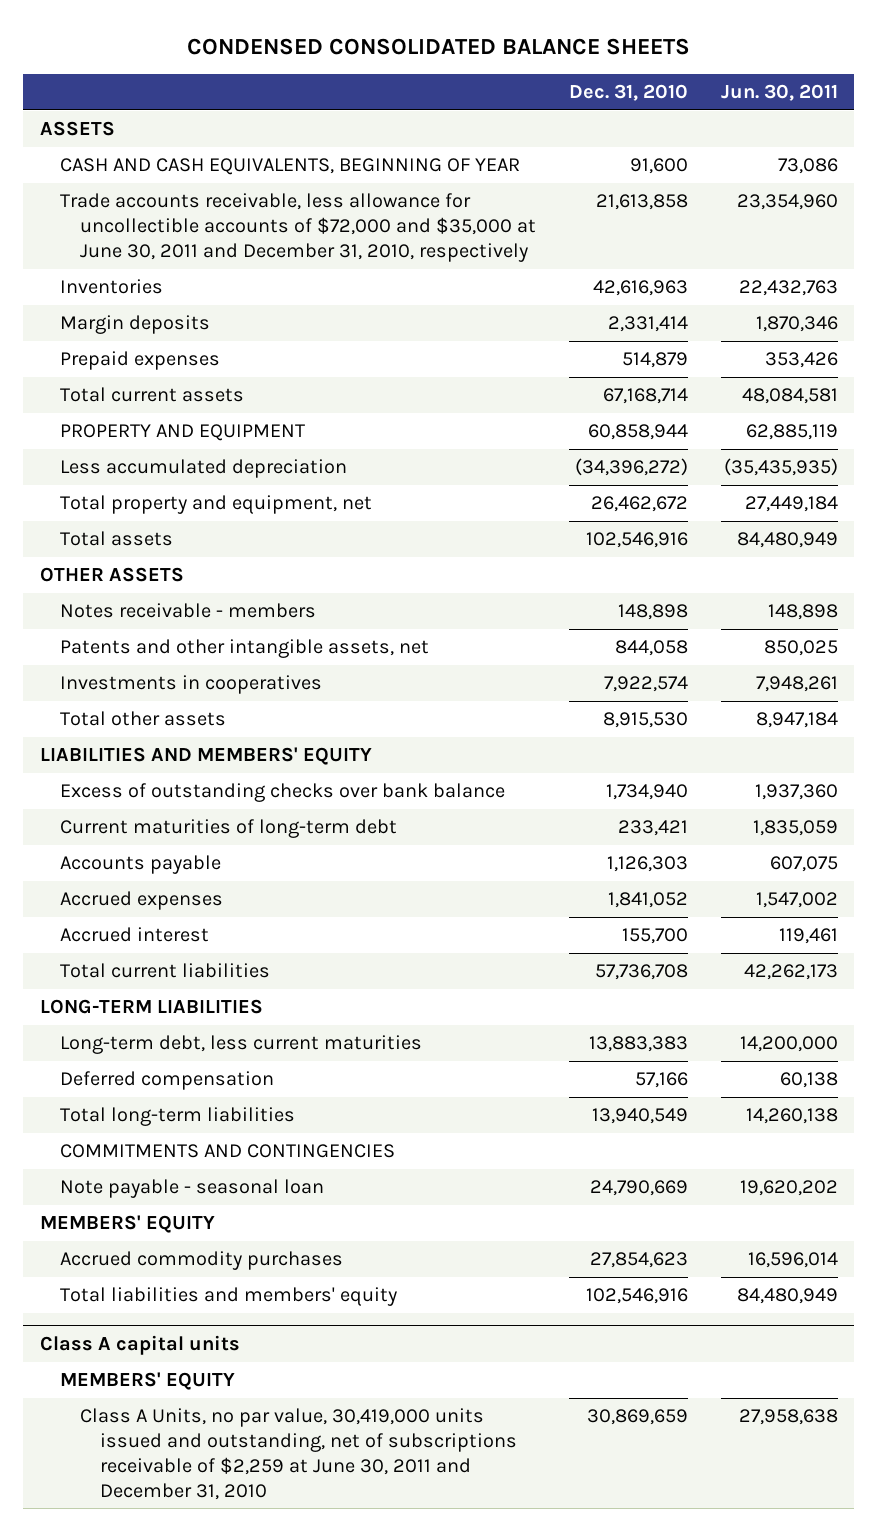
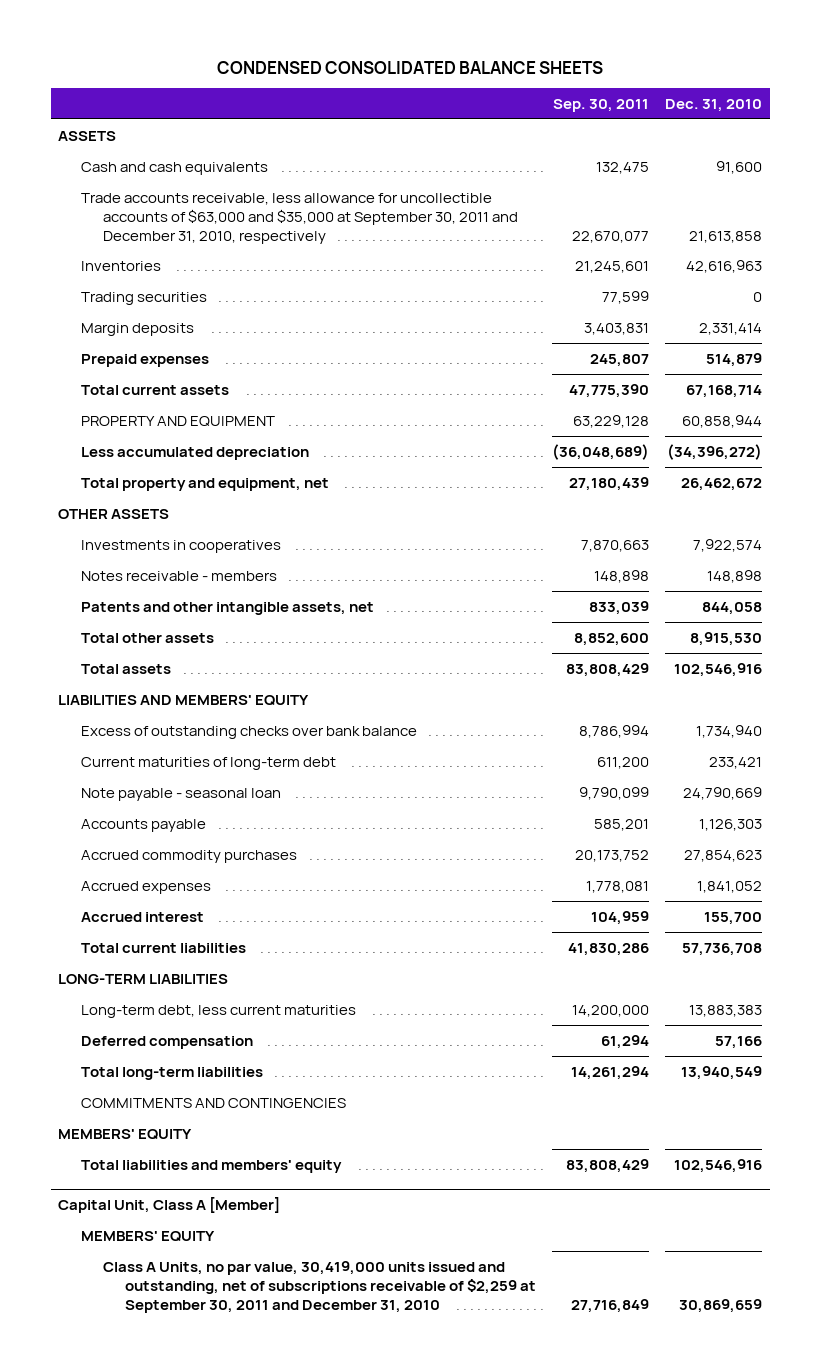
- | Dec. 31, 2010 | Jun. 30, 2011
+ | Sep. 30, 2011 | Dec. 31, 2010
- CASH AND CASH EQUIVALENTS, BEGINNING OF YEAR | 91,600 | 73,086
- Trade accounts receivable, less allowance for uncollectible accounts of $72,000 and $35,000 at June 30, 2011 and December 31, 2010, respectively | 21,613,858 | 23,354,960
+ Cash and cash equivalents | 132,475 | 91,600
+ Trade accounts receivable, less allowance for uncollectible accounts of $63,000 and $35,000 at September 30, 2011 and December 31, 2010, respectively | 22,670,077 | 21,613,858
+ Trading securities | 77,599 | 0
moved up: Investments in cooperatives | 7,870,663 | 7,922,574
moved down: Total assets | 83,808,429 | 102,546,916
moved up: Note payable - seasonal loan | 9,790,099 | 24,790,669
moved up: Accrued commodity purchases | 20,173,752 | 27,854,623
- Class A capital units
+ Capital Unit, Class A [Member]
- Class A Units, no par value, 30,419,000 units issued and outstanding, net of subscriptions receivable of $2,259 at June 30, 2011 and December 31, 2010 | 30,869,659 | 27,958,638
+ Class A Units, no par value, 30,419,000 units issued and outstanding, net of subscriptions receivable of $2,259 at September 30, 2011 and December 31, 2010 | 27,716,849 | 30,869,659

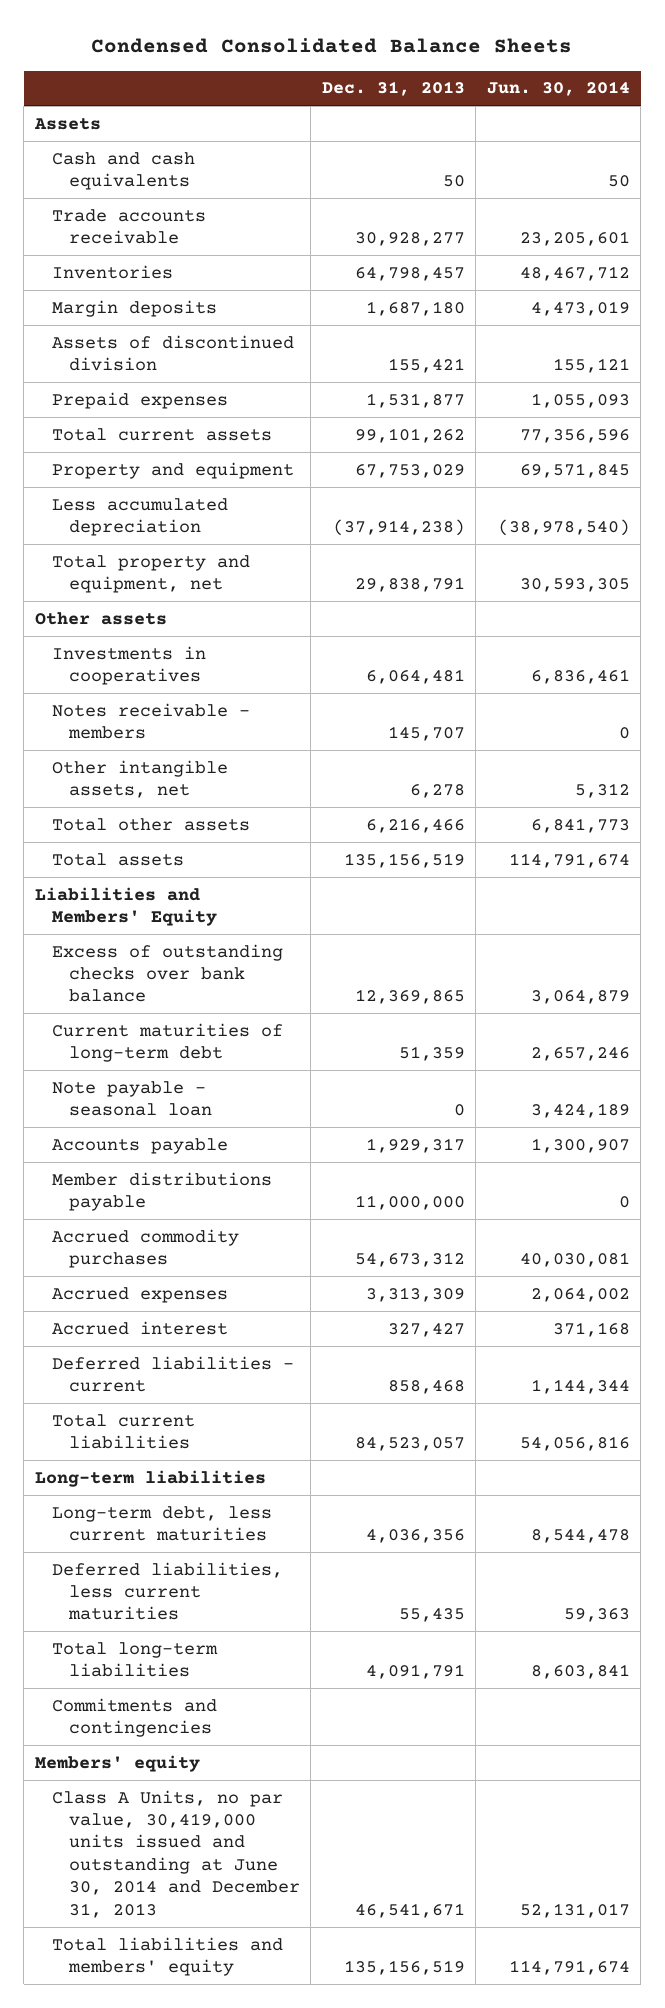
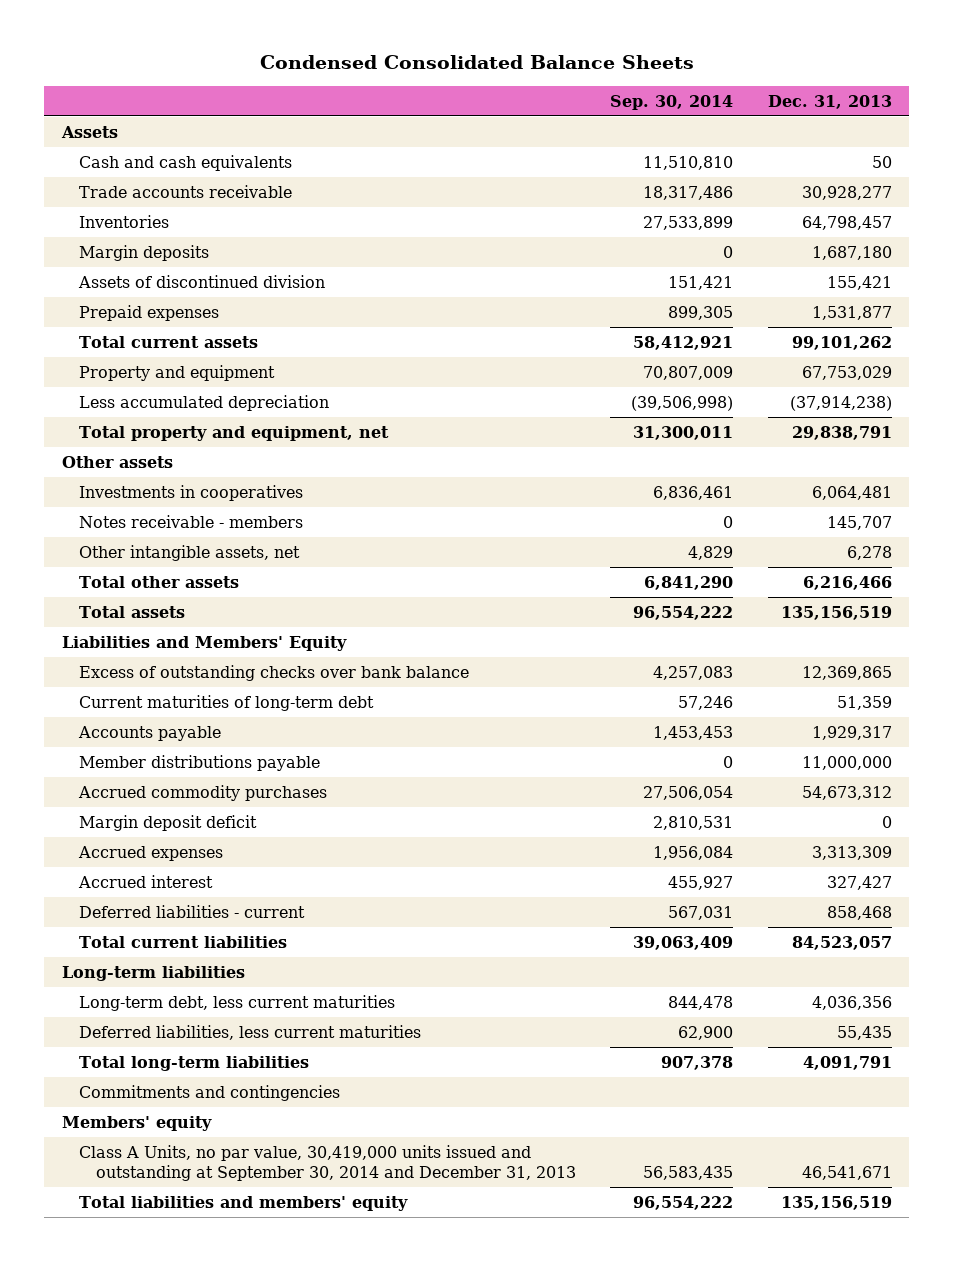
- | Dec. 31, 2013 | Jun. 30, 2014
+ | Sep. 30, 2014 | Dec. 31, 2013
- Note payable - seasonal loan | 0 | 3,424,189
+ Margin deposit deficit | 2,810,531 | 0
- Class A Units, no par value, 30,419,000 units issued and outstanding at June 30, 2014 and December 31, 2013 | 46,541,671 | 52,131,017
+ Class A Units, no par value, 30,419,000 units issued and outstanding at September 30, 2014 and December 31, 2013 | 56,583,435 | 46,541,671

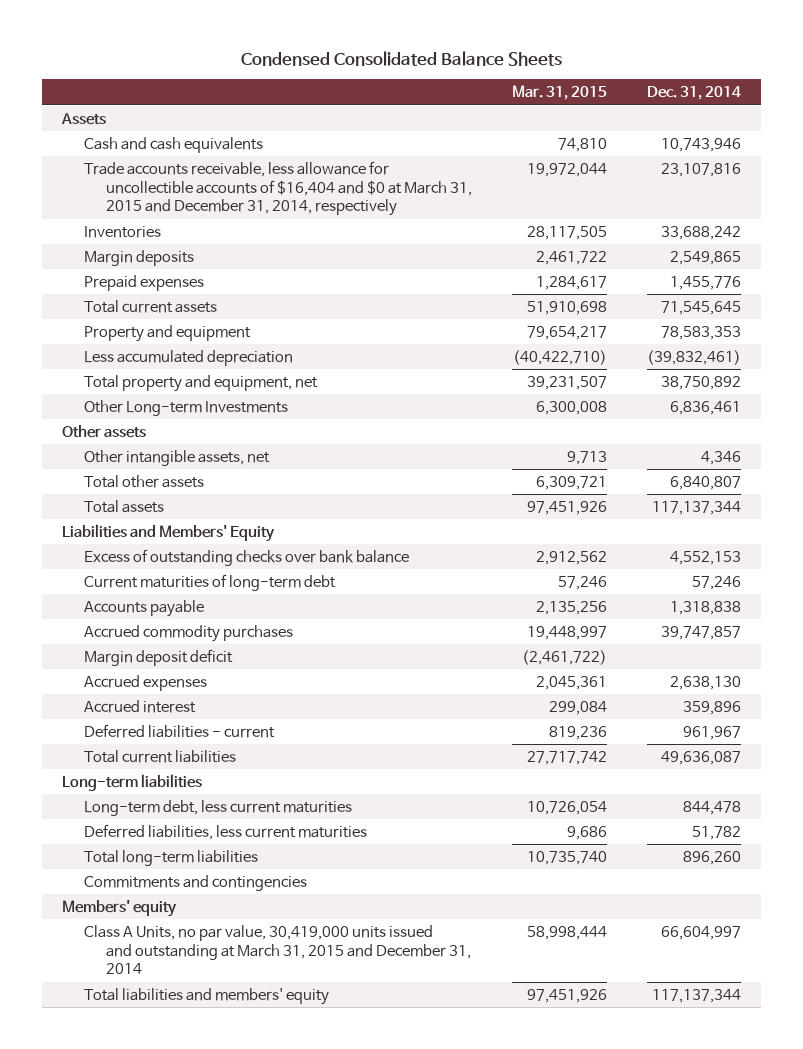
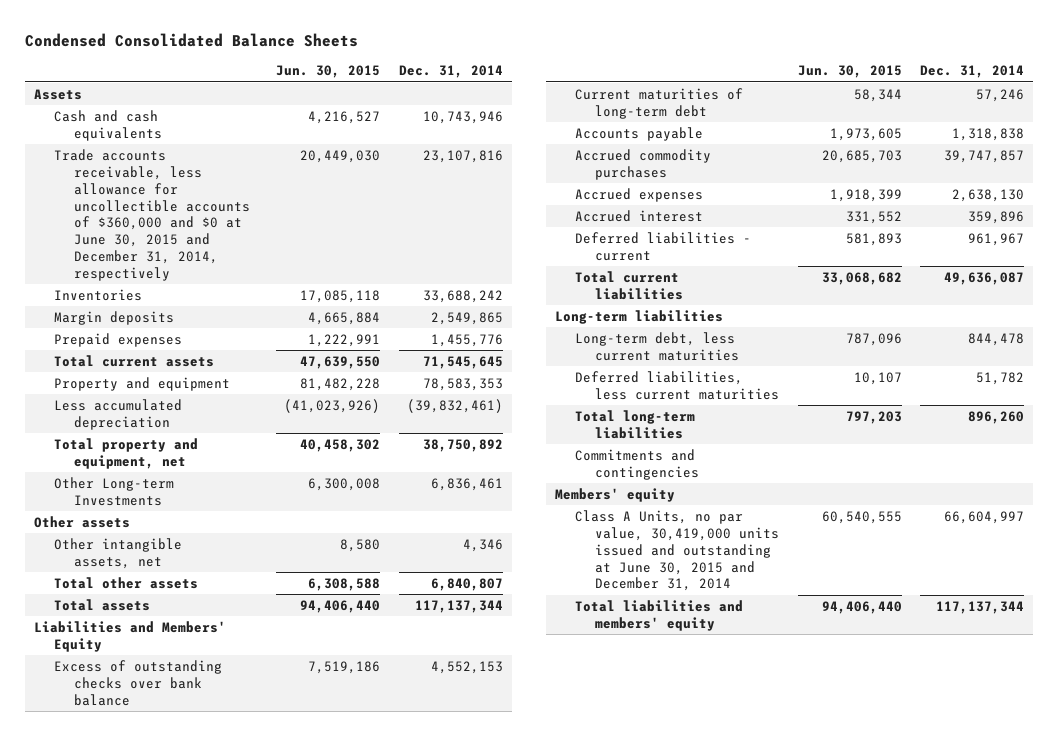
- | Mar. 31, 2015 | Dec. 31, 2014
+ | Jun. 30, 2015 | Dec. 31, 2014
- Trade accounts receivable, less allowance for uncollectible accounts of $16,404 and $0 at March 31, 2015 and December 31, 2014, respectively | 19,972,044 | 23,107,816
+ Trade accounts receivable, less allowance for uncollectible accounts of $360,000 and $0 at June 30, 2015 and December 31, 2014, respectively | 20,449,030 | 23,107,816
- Margin deposit deficit | (2,461,722) |
- Class A Units, no par value, 30,419,000 units issued and outstanding at March 31, 2015 and December 31, 2014 | 58,998,444 | 66,604,997
+ Class A Units, no par value, 30,419,000 units issued and outstanding at June 30, 2015 and December 31, 2014 | 60,540,555 | 66,604,997

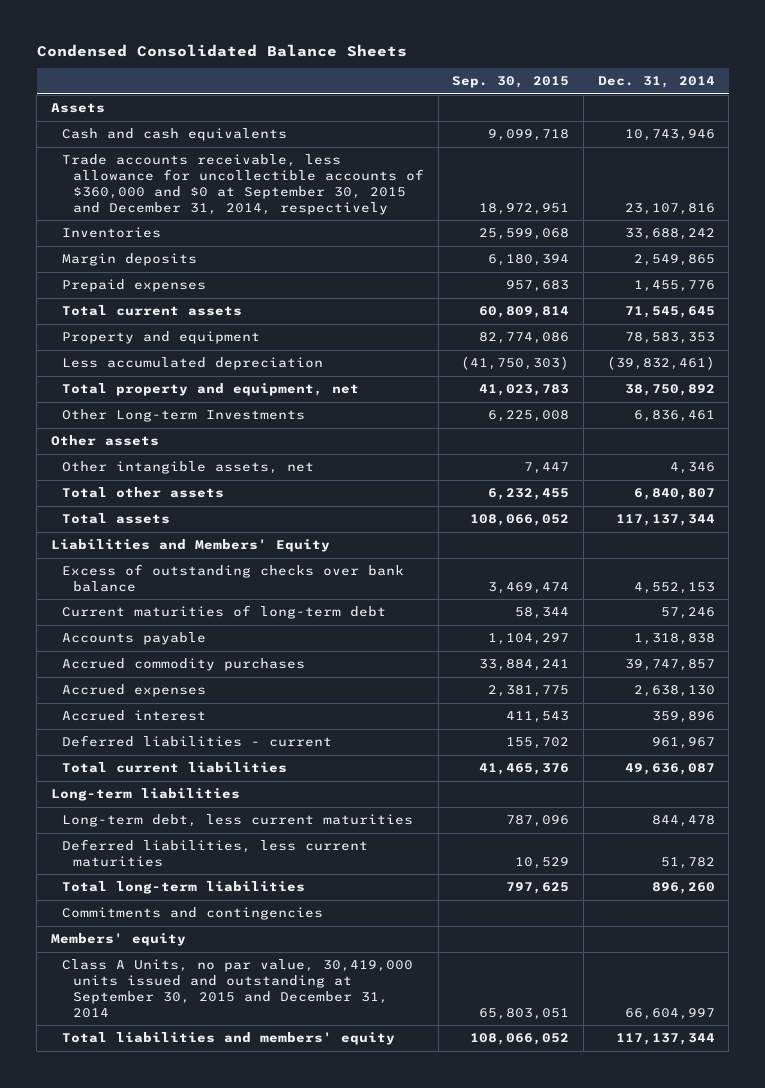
- | Jun. 30, 2015 | Dec. 31, 2014
+ | Sep. 30, 2015 | Dec. 31, 2014
- Trade accounts receivable, less allowance for uncollectible accounts of $360,000 and $0 at June 30, 2015 and December 31, 2014, respectively | 20,449,030 | 23,107,816
+ Trade accounts receivable, less allowance for uncollectible accounts of $360,000 and $0 at September 30, 2015 and December 31, 2014, respectively | 18,972,951 | 23,107,816
- Class A Units, no par value, 30,419,000 units issued and outstanding at June 30, 2015 and December 31, 2014 | 60,540,555 | 66,604,997
+ Class A Units, no par value, 30,419,000 units issued and outstanding at September 30, 2015 and December 31, 2014 | 65,803,051 | 66,604,997

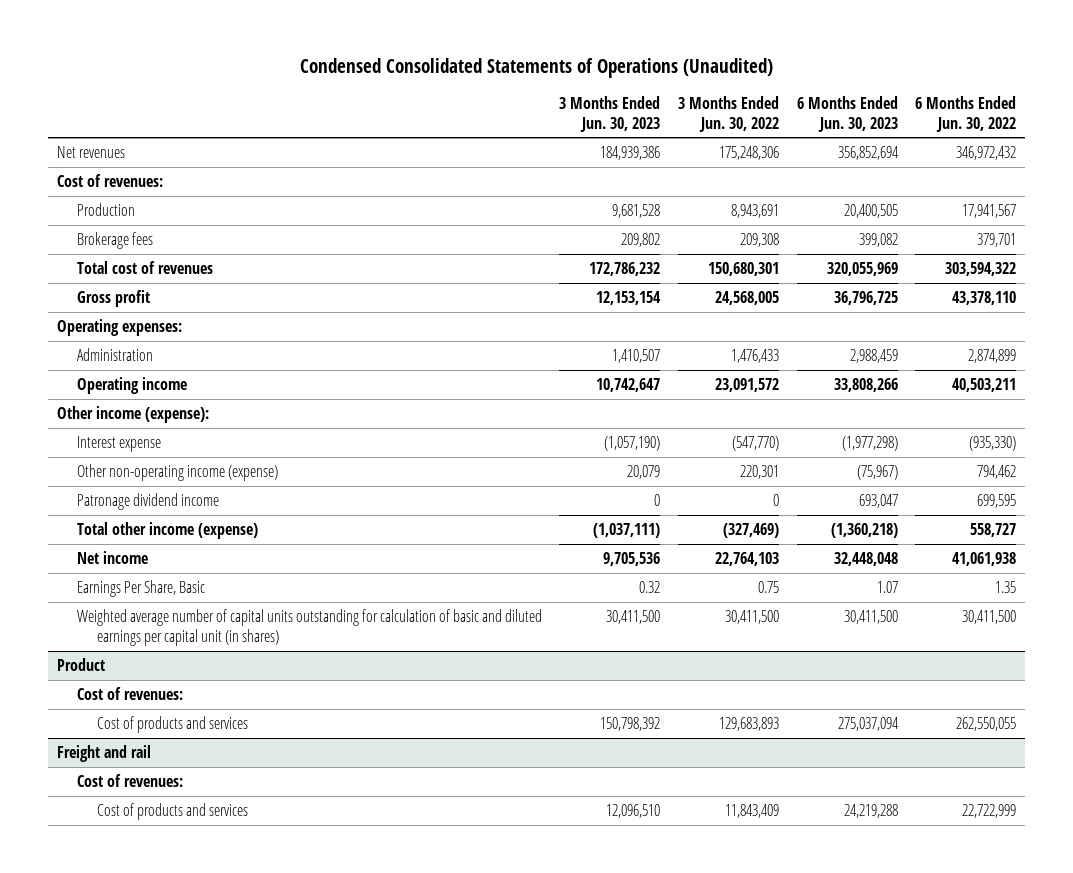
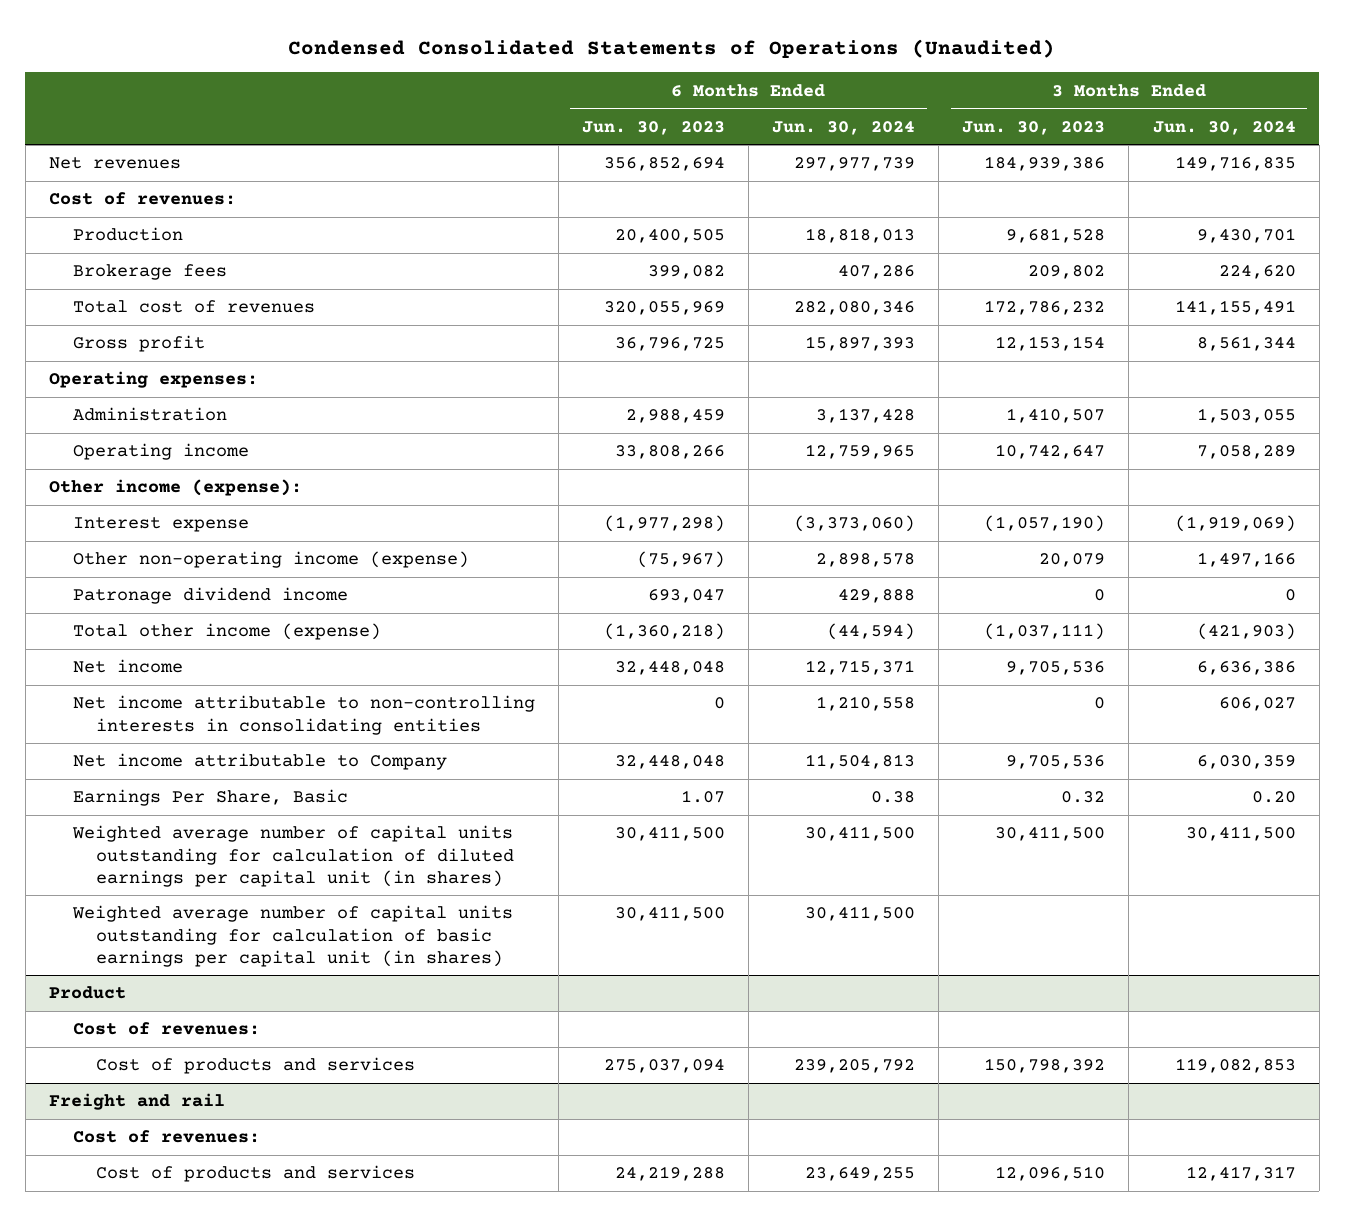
- | 3 Months Ended Jun. 30, 2023 | 3 Months Ended Jun. 30, 2022 | 6 Months Ended Jun. 30, 2023 | 6 Months Ended Jun. 30, 2022
+ | 6 Months Ended Jun. 30, 2023 | 6 Months Ended Jun. 30, 2024 | 3 Months Ended Jun. 30, 2023 | 3 Months Ended Jun. 30, 2024
+ Net income attributable to non-controlling interests in consolidating entities | 0 | 1,210,558 | 0 | 606,027
+ Net income attributable to Company | 32,448,048 | 11,504,813 | 9,705,536 | 6,030,359
- Weighted average number of capital units outstanding for calculation of basic and diluted earnings per capital unit (in shares) | 30,411,500 | 30,411,500 | 30,411,500 | 30,411,500
+ Weighted average number of capital units outstanding for calculation of diluted earnings per capital unit (in shares) | 30,411,500 | 30,411,500 | 30,411,500 | 30,411,500
+ Weighted average number of capital units outstanding for calculation of basic earnings per capital unit (in shares) | 30,411,500 | 30,411,500 | |

